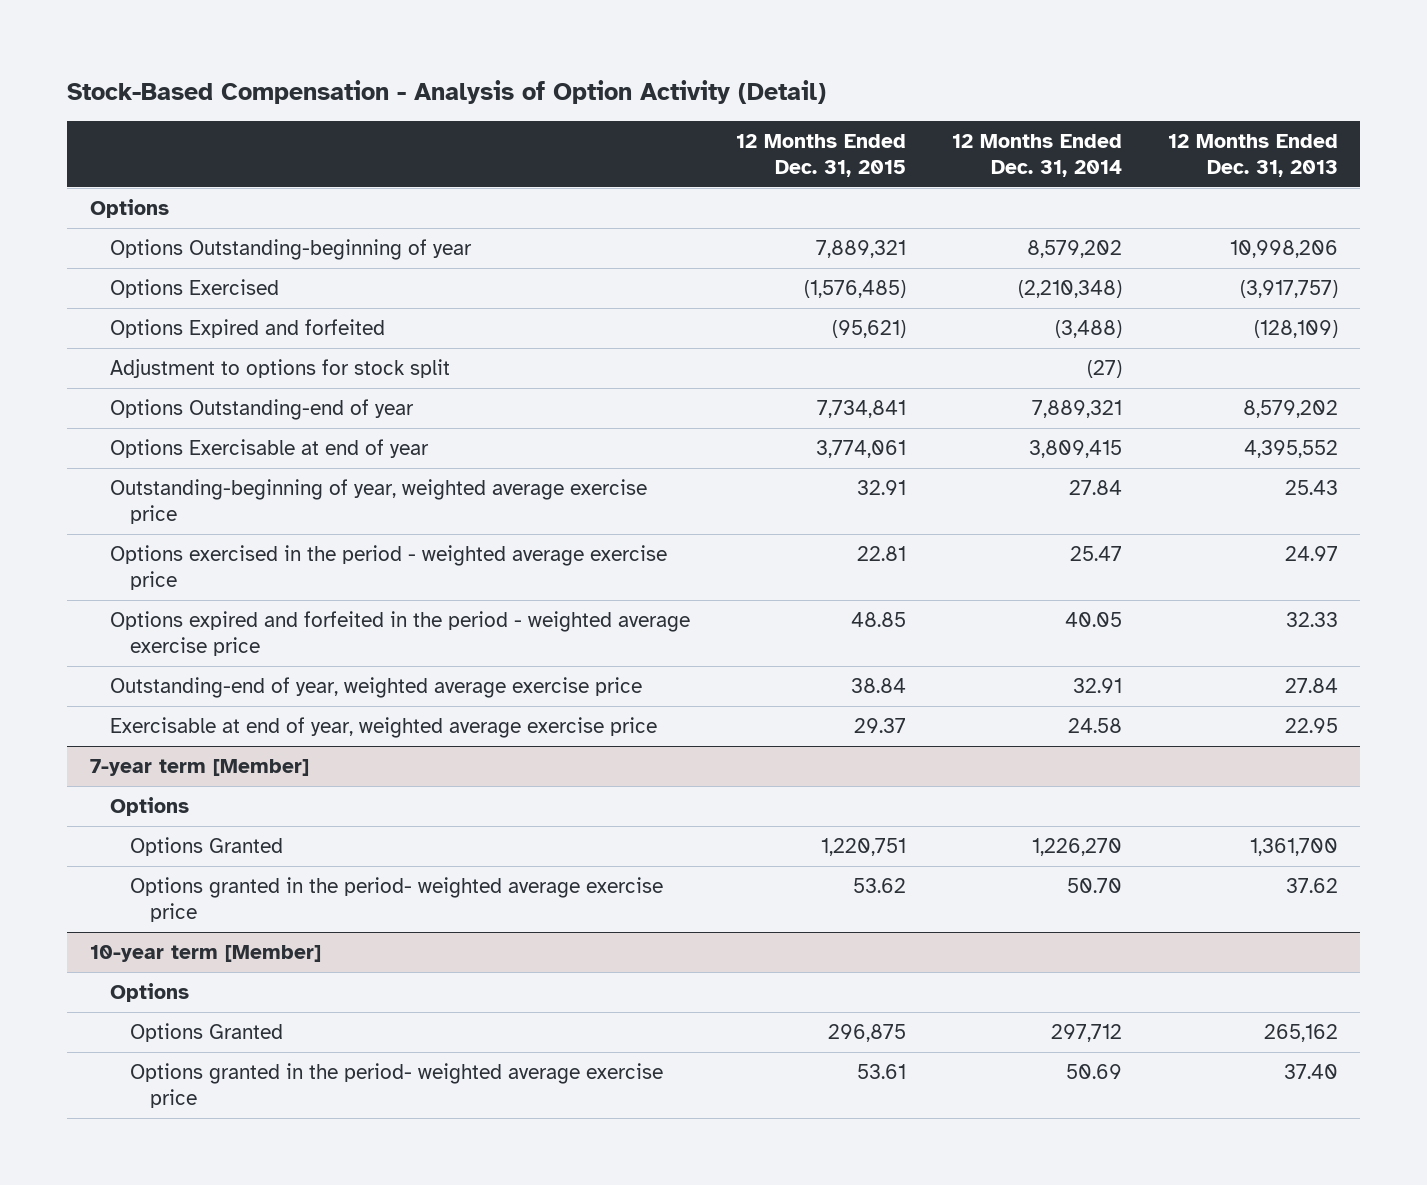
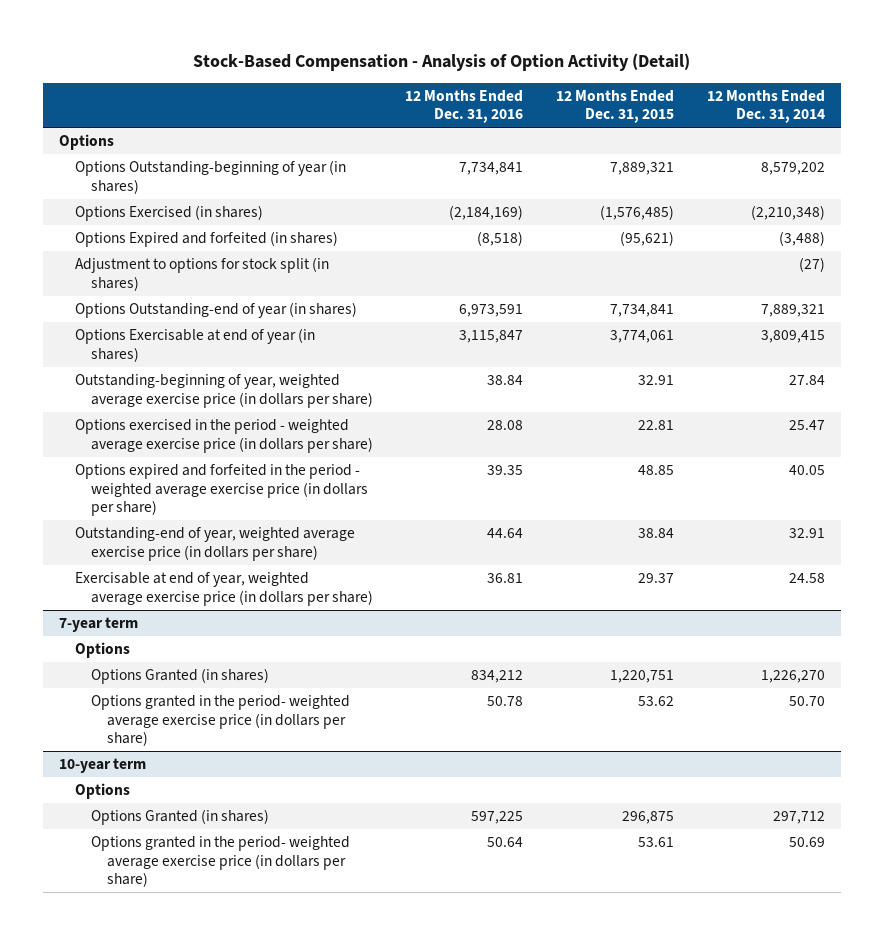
- | 12 Months Ended Dec. 31, 2015 | 12 Months Ended Dec. 31, 2014 | 12 Months Ended Dec. 31, 2013
+ | 12 Months Ended Dec. 31, 2016 | 12 Months Ended Dec. 31, 2015 | 12 Months Ended Dec. 31, 2014
- Options Outstanding-beginning of year | 7,889,321 | 8,579,202 | 10,998,206
- Options Exercised | (1,576,485) | (2,210,348) | (3,917,757)
- Options Expired and forfeited | (95,621) | (3,488) | (128,109)
- Adjustment to options for stock split | | (27) |
- Options Outstanding-end of year | 7,734,841 | 7,889,321 | 8,579,202
- Options Exercisable at end of year | 3,774,061 | 3,809,415 | 4,395,552
- Outstanding-beginning of year, weighted average exercise price | 32.91 | 27.84 | 25.43
- Options exercised in the period - weighted average exercise price | 22.81 | 25.47 | 24.97
- Options expired and forfeited in the period - weighted average exercise price | 48.85 | 40.05 | 32.33
- Outstanding-end of year, weighted average exercise price | 38.84 | 32.91 | 27.84
- Exercisable at end of year, weighted average exercise price | 29.37 | 24.58 | 22.95
- 7-year term [Member]
+ Options Outstanding-beginning of year (in shares) | 7,734,841 | 7,889,321 | 8,579,202
+ Options Exercised (in shares) | (2,184,169) | (1,576,485) | (2,210,348)
+ Options Expired and forfeited (in shares) | (8,518) | (95,621) | (3,488)
+ Adjustment to options for stock split (in shares) | | | (27)
+ Options Outstanding-end of year (in shares) | 6,973,591 | 7,734,841 | 7,889,321
+ Options Exercisable at end of year (in shares) | 3,115,847 | 3,774,061 | 3,809,415
+ Outstanding-beginning of year, weighted average exercise price (in dollars per share) | 38.84 | 32.91 | 27.84
+ Options exercised in the period - weighted average exercise price (in dollars per share) | 28.08 | 22.81 | 25.47
+ Options expired and forfeited in the period - weighted average exercise price (in dollars per share) | 39.35 | 48.85 | 40.05
+ Outstanding-end of year, weighted average exercise price (in dollars per share) | 44.64 | 38.84 | 32.91
+ Exercisable at end of year, weighted average exercise price (in dollars per share) | 36.81 | 29.37 | 24.58
+ 7-year term
- Options Granted | 1,220,751 | 1,226,270 | 1,361,700
- Options granted in the period- weighted average exercise price | 53.62 | 50.70 | 37.62
- 10-year term [Member]
+ Options Granted (in shares) | 834,212 | 1,220,751 | 1,226,270
+ Options granted in the period- weighted average exercise price (in dollars per share) | 50.78 | 53.62 | 50.70
+ 10-year term
- Options Granted | 296,875 | 297,712 | 265,162
- Options granted in the period- weighted average exercise price | 53.61 | 50.69 | 37.40
+ Options Granted (in shares) | 597,225 | 296,875 | 297,712
+ Options granted in the period- weighted average exercise price (in dollars per share) | 50.64 | 53.61 | 50.69

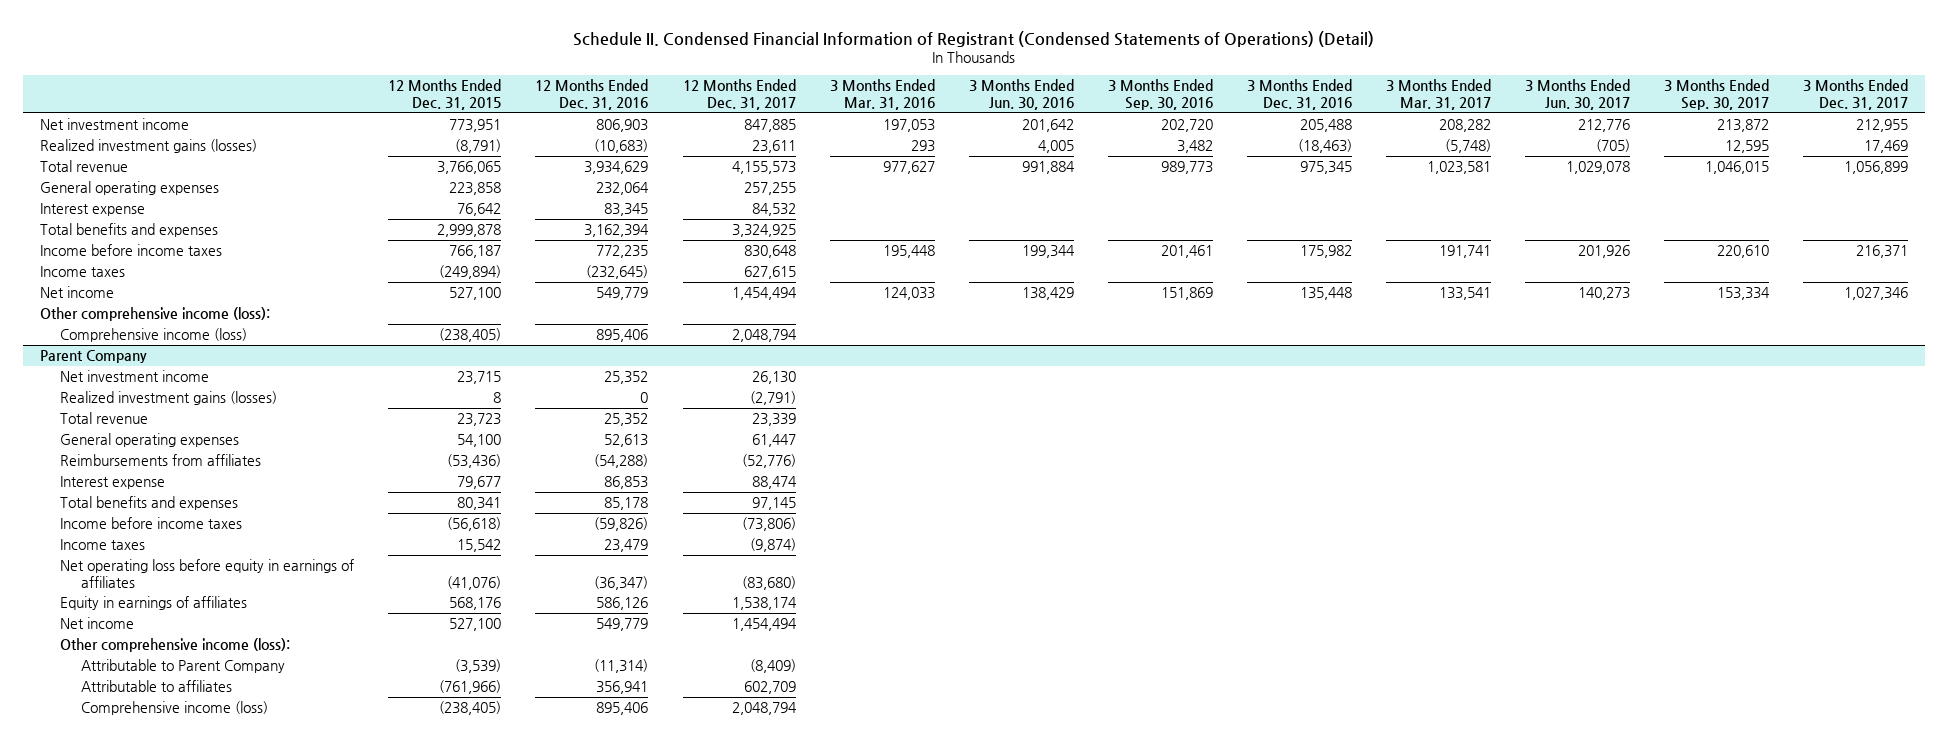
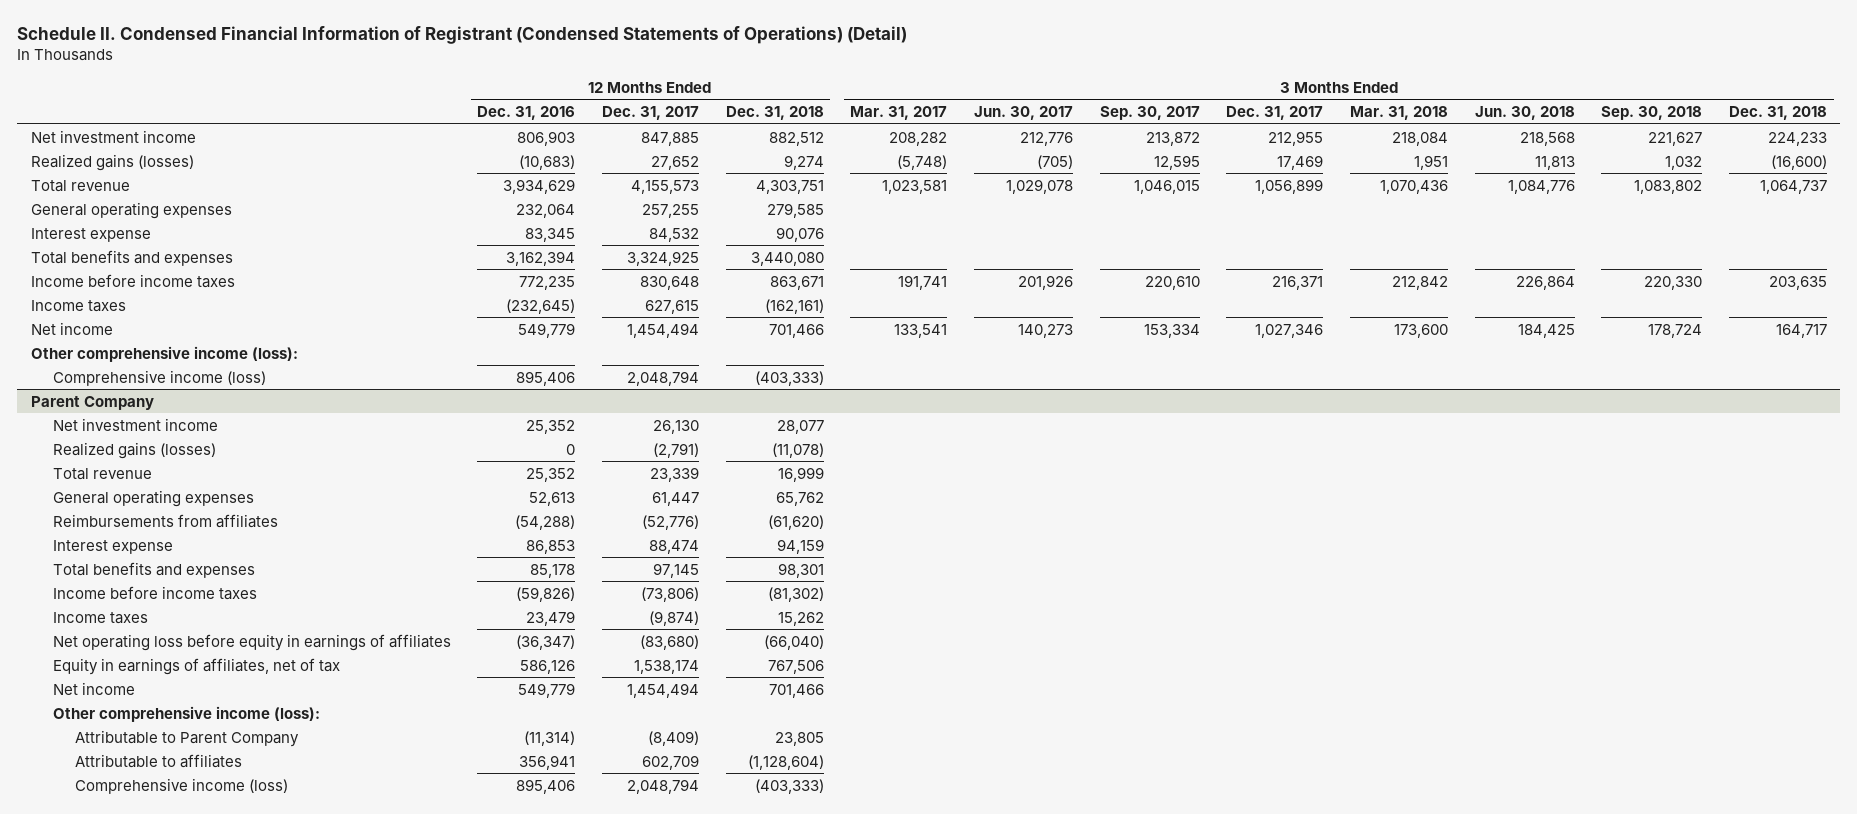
- | 12 Months Ended Dec. 31, 2015 | 12 Months Ended Dec. 31, 2016 | 12 Months Ended Dec. 31, 2017 | 3 Months Ended Mar. 31, 2016 | 3 Months Ended Jun. 30, 2016 | 3 Months Ended Sep. 30, 2016 | 3 Months Ended Dec. 31, 2016 | 3 Months Ended Mar. 31, 2017 | 3 Months Ended Jun. 30, 2017 | 3 Months Ended Sep. 30, 2017 | 3 Months Ended Dec. 31, 2017
+ | 12 Months Ended Dec. 31, 2016 | 12 Months Ended Dec. 31, 2017 | 12 Months Ended Dec. 31, 2018 | 3 Months Ended Mar. 31, 2017 | 3 Months Ended Jun. 30, 2017 | 3 Months Ended Sep. 30, 2017 | 3 Months Ended Dec. 31, 2017 | 3 Months Ended Mar. 31, 2018 | 3 Months Ended Jun. 30, 2018 | 3 Months Ended Sep. 30, 2018 | 3 Months Ended Dec. 31, 2018
- Realized investment gains (losses) | (8,791) | (10,683) | 23,611 | 293 | 4,005 | 3,482 | (18,463) | (5,748) | (705) | 12,595 | 17,469
+ Realized gains (losses) | (10,683) | 27,652 | 9,274 | (5,748) | (705) | 12,595 | 17,469 | 1,951 | 11,813 | 1,032 | (16,600)
@ Parent Company
- Realized investment gains (losses) | 8 | 0 | (2,791) | | | | | | | |
+ Realized gains (losses) | 0 | (2,791) | (11,078) | | | | | | | |
- Equity in earnings of affiliates | 568,176 | 586,126 | 1,538,174 | | | | | | | |
+ Equity in earnings of affiliates, net of tax | 586,126 | 1,538,174 | 767,506 | | | | | | | |

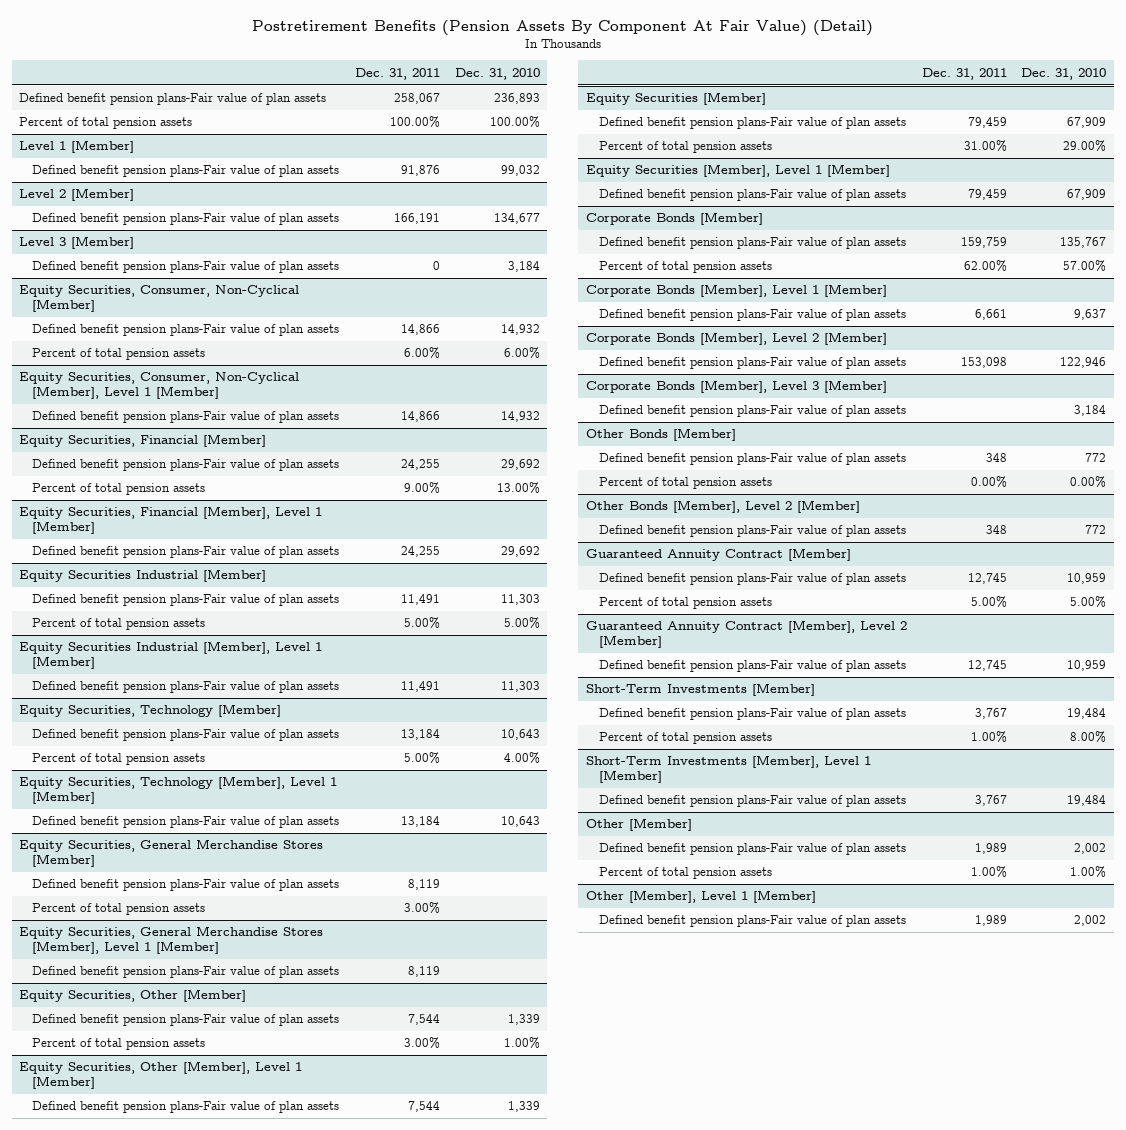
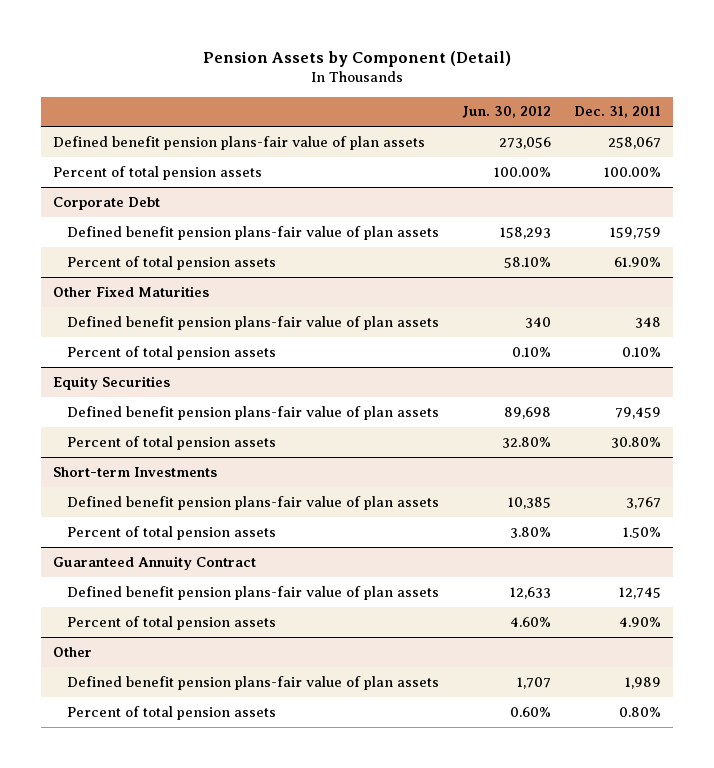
- Postretirement Benefits (Pension Assets By Component At Fair Value) (Detail)
+ Pension Assets by Component (Detail)
- | Dec. 31, 2011 | Dec. 31, 2010
+ | Jun. 30, 2012 | Dec. 31, 2011
- Defined benefit pension plans-Fair value of plan assets | 258,067 | 236,893
+ Defined benefit pension plans-fair value of plan assets | 273,056 | 258,067
- Level 1 [Member]
- Defined benefit pension plans-Fair value of plan assets | 91,876 | 99,032
- Level 2 [Member]
- Defined benefit pension plans-Fair value of plan assets | 166,191 | 134,677
- Level 3 [Member]
- Defined benefit pension plans-Fair value of plan assets | 0 | 3,184
- Equity Securities, Consumer, Non-Cyclical [Member]
- Defined benefit pension plans-Fair value of plan assets | 14,866 | 14,932
- Percent of total pension assets | 6.00% | 6.00%
- Equity Securities, Consumer, Non-Cyclical [Member], Level 1 [Member]
- Defined benefit pension plans-Fair value of plan assets | 14,866 | 14,932
- Equity Securities, Financial [Member]
- Defined benefit pension plans-Fair value of plan assets | 24,255 | 29,692
- Percent of total pension assets | 9.00% | 13.00%
- Equity Securities, Financial [Member], Level 1 [Member]
- Defined benefit pension plans-Fair value of plan assets | 24,255 | 29,692
- Equity Securities Industrial [Member]
- Defined benefit pension plans-Fair value of plan assets | 11,491 | 11,303
- Percent of total pension assets | 5.00% | 5.00%
- Equity Securities Industrial [Member], Level 1 [Member]
- Defined benefit pension plans-Fair value of plan assets | 11,491 | 11,303
- Equity Securities, Technology [Member]
- Defined benefit pension plans-Fair value of plan assets | 13,184 | 10,643
- Percent of total pension assets | 5.00% | 4.00%
- Equity Securities, Technology [Member], Level 1 [Member]
- Defined benefit pension plans-Fair value of plan assets | 13,184 | 10,643
- Equity Securities, General Merchandise Stores [Member]
- Defined benefit pension plans-Fair value of plan assets | 8,119 |
- Percent of total pension assets | 3.00% |
- Equity Securities, General Merchandise Stores [Member], Level 1 [Member]
- Defined benefit pension plans-Fair value of plan assets | 8,119 |
- Equity Securities, Other [Member]
- Defined benefit pension plans-Fair value of plan assets | 7,544 | 1,339
- Percent of total pension assets | 3.00% | 1.00%
- Equity Securities, Other [Member], Level 1 [Member]
- Defined benefit pension plans-Fair value of plan assets | 7,544 | 1,339
- Equity Securities [Member]
- Defined benefit pension plans-Fair value of plan assets | 79,459 | 67,909
- Percent of total pension assets | 31.00% | 29.00%
- Equity Securities [Member], Level 1 [Member]
- Defined benefit pension plans-Fair value of plan assets | 79,459 | 67,909
- Corporate Bonds [Member]
- Defined benefit pension plans-Fair value of plan assets | 159,759 | 135,767
- Percent of total pension assets | 62.00% | 57.00%
- Corporate Bonds [Member], Level 1 [Member]
- Defined benefit pension plans-Fair value of plan assets | 6,661 | 9,637
- Corporate Bonds [Member], Level 2 [Member]
- Defined benefit pension plans-Fair value of plan assets | 153,098 | 122,946
- Corporate Bonds [Member], Level 3 [Member]
- Defined benefit pension plans-Fair value of plan assets | | 3,184
- Other Bonds [Member]
- Defined benefit pension plans-Fair value of plan assets | 348 | 772
- Percent of total pension assets | 0.00% | 0.00%
- Other Bonds [Member], Level 2 [Member]
- Defined benefit pension plans-Fair value of plan assets | 348 | 772
- Guaranteed Annuity Contract [Member]
- Defined benefit pension plans-Fair value of plan assets | 12,745 | 10,959
- Percent of total pension assets | 5.00% | 5.00%
- Guaranteed Annuity Contract [Member], Level 2 [Member]
- Defined benefit pension plans-Fair value of plan assets | 12,745 | 10,959
- Short-Term Investments [Member]
- Defined benefit pension plans-Fair value of plan assets | 3,767 | 19,484
- Percent of total pension assets | 1.00% | 8.00%
- Short-Term Investments [Member], Level 1 [Member]
- Defined benefit pension plans-Fair value of plan assets | 3,767 | 19,484
- Other [Member]
- Defined benefit pension plans-Fair value of plan assets | 1,989 | 2,002
- Percent of total pension assets | 1.00% | 1.00%
- Other [Member], Level 1 [Member]
- Defined benefit pension plans-Fair value of plan assets | 1,989 | 2,002
+ Corporate Debt
+ Defined benefit pension plans-fair value of plan assets | 158,293 | 159,759
+ Percent of total pension assets | 58.10% | 61.90%
+ Other Fixed Maturities
+ Defined benefit pension plans-fair value of plan assets | 340 | 348
+ Percent of total pension assets | 0.10% | 0.10%
+ Equity Securities
+ Defined benefit pension plans-fair value of plan assets | 89,698 | 79,459
+ Percent of total pension assets | 32.80% | 30.80%
+ Short-term Investments
+ Defined benefit pension plans-fair value of plan assets | 10,385 | 3,767
+ Percent of total pension assets | 3.80% | 1.50%
+ Guaranteed Annuity Contract
+ Defined benefit pension plans-fair value of plan assets | 12,633 | 12,745
+ Percent of total pension assets | 4.60% | 4.90%
+ Other
+ Defined benefit pension plans-fair value of plan assets | 1,707 | 1,989
+ Percent of total pension assets | 0.60% | 0.80%

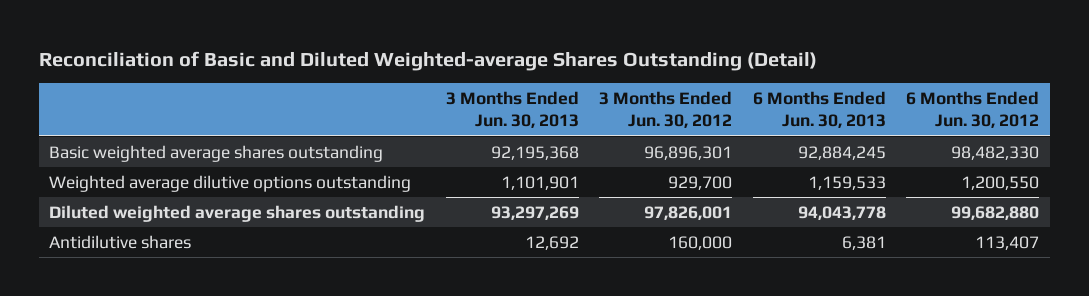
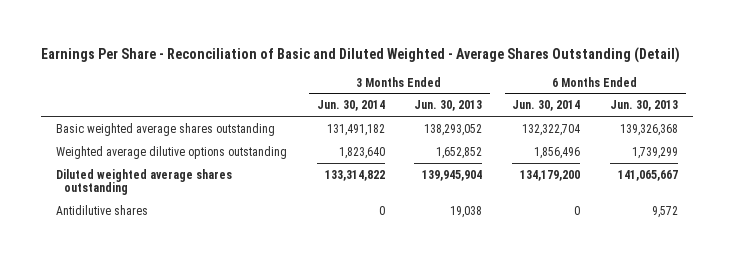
- Reconciliation of Basic and Diluted Weighted-average Shares Outstanding (Detail)
+ Earnings Per Share - Reconciliation of Basic and Diluted Weighted - Average Shares Outstanding (Detail)
- | 3 Months Ended Jun. 30, 2013 | 3 Months Ended Jun. 30, 2012 | 6 Months Ended Jun. 30, 2013 | 6 Months Ended Jun. 30, 2012
+ | 3 Months Ended Jun. 30, 2014 | 3 Months Ended Jun. 30, 2013 | 6 Months Ended Jun. 30, 2014 | 6 Months Ended Jun. 30, 2013
- Basic weighted average shares outstanding | 92,195,368 | 96,896,301 | 92,884,245 | 98,482,330
- Weighted average dilutive options outstanding | 1,101,901 | 929,700 | 1,159,533 | 1,200,550
- Diluted weighted average shares outstanding | 93,297,269 | 97,826,001 | 94,043,778 | 99,682,880
- Antidilutive shares | 12,692 | 160,000 | 6,381 | 113,407
+ Basic weighted average shares outstanding | 131,491,182 | 138,293,052 | 132,322,704 | 139,326,368
+ Weighted average dilutive options outstanding | 1,823,640 | 1,652,852 | 1,856,496 | 1,739,299
+ Diluted weighted average shares outstanding | 133,314,822 | 139,945,904 | 134,179,200 | 141,065,667
+ Antidilutive shares | 0 | 19,038 | 0 | 9,572

